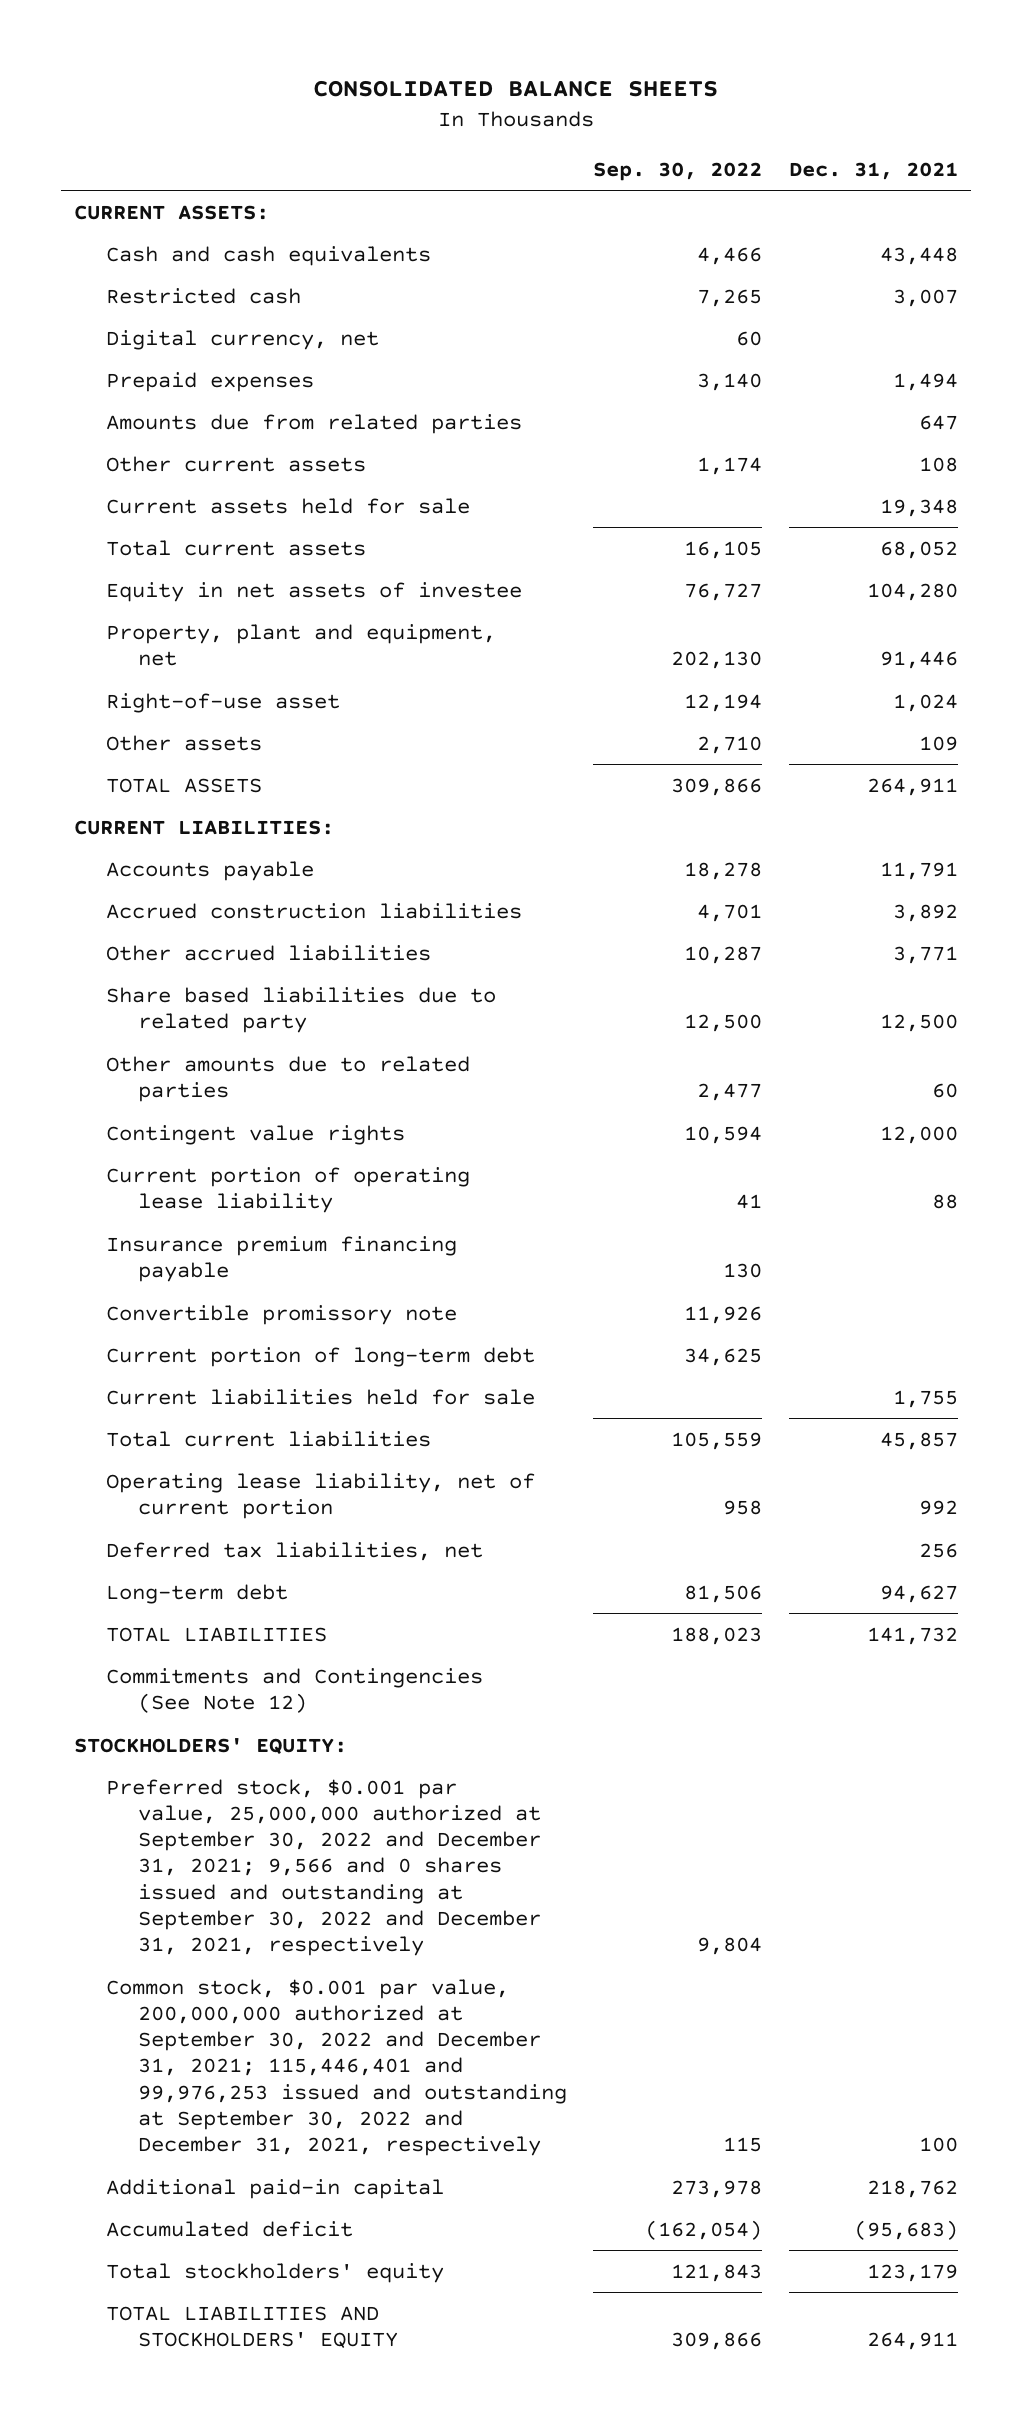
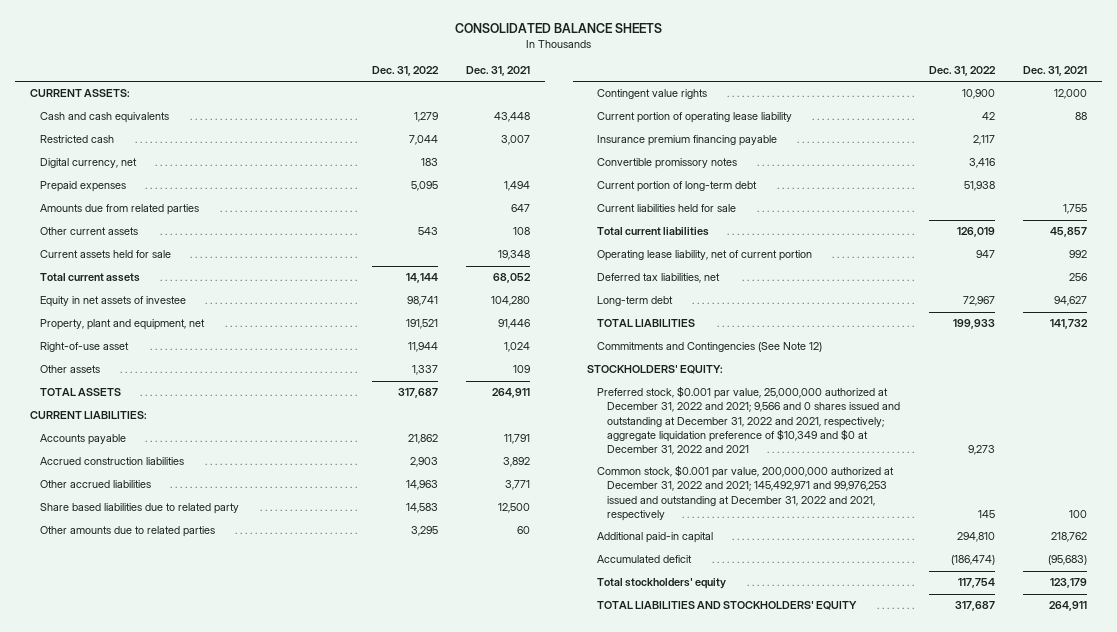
- | Sep. 30, 2022 | Dec. 31, 2021
+ | Dec. 31, 2022 | Dec. 31, 2021
- Convertible promissory note | 11,926 |
+ Convertible promissory notes | 3,416 |
- Preferred stock, $0.001 par value, 25,000,000 authorized at September 30, 2022 and December 31, 2021; 9,566 and 0 shares issued and outstanding at September 30, 2022 and December 31, 2021, respectively | 9,804 |
- Common stock, $0.001 par value, 200,000,000 authorized at September 30, 2022 and December 31, 2021; 115,446,401 and 99,976,253 issued and outstanding at September 30, 2022 and December 31, 2021, respectively | 115 | 100
+ Preferred stock, $0.001 par value, 25,000,000 authorized at December 31, 2022 and 2021; 9,566 and 0 shares issued and outstanding at December 31, 2022 and 2021, respectively; aggregate liquidation preference of $10,349 and $0 at December 31, 2022 and 2021 | 9,273 |
+ Common stock, $0.001 par value, 200,000,000 authorized at December 31, 2022 and 2021; 145,492,971 and 99,976,253 issued and outstanding at December 31, 2022 and 2021, respectively | 145 | 100

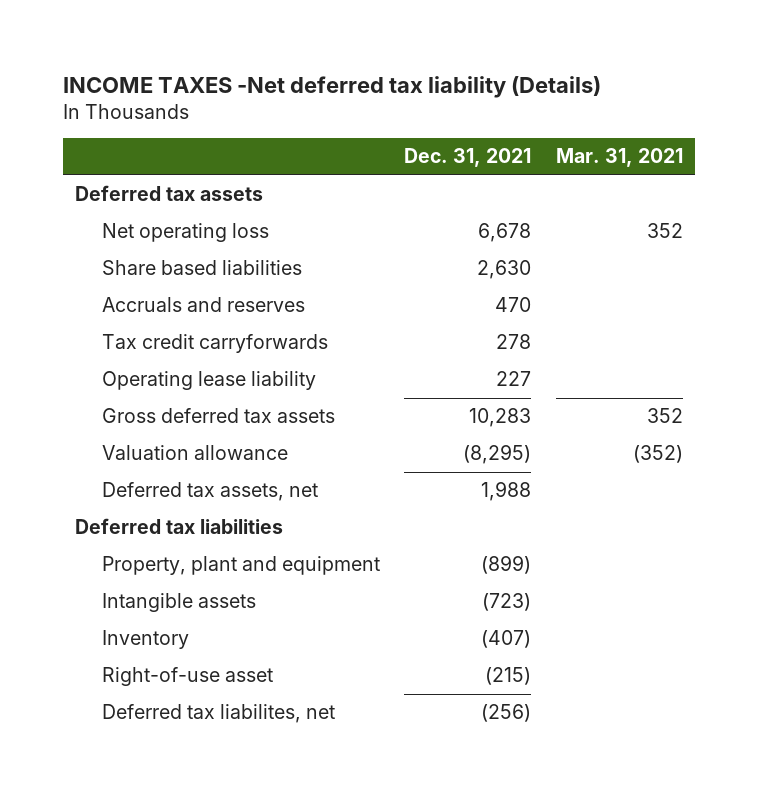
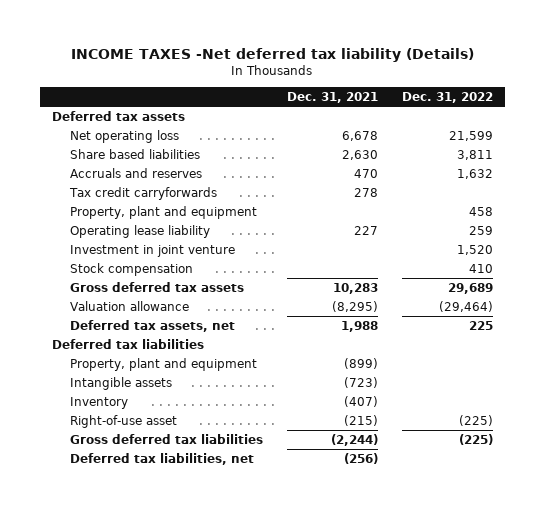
- | Dec. 31, 2021 | Mar. 31, 2021
+ | Dec. 31, 2021 | Dec. 31, 2022
+ Property, plant and equipment | | 458
+ Investment in joint venture | | 1,520
+ Stock compensation | | 410
- Deferred tax liabilites, net | (256) |
+ Gross deferred tax liabilities | (2,244) | (225)
+ Deferred tax liabilities, net | (256) |

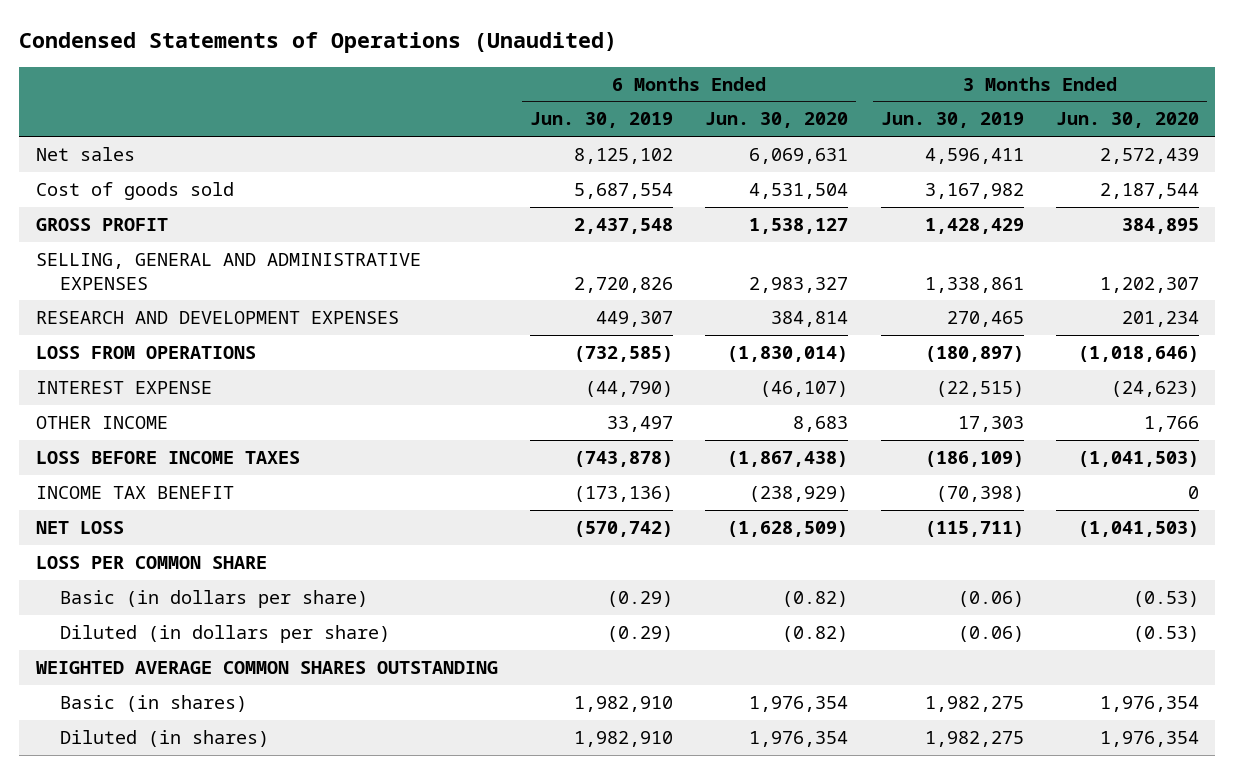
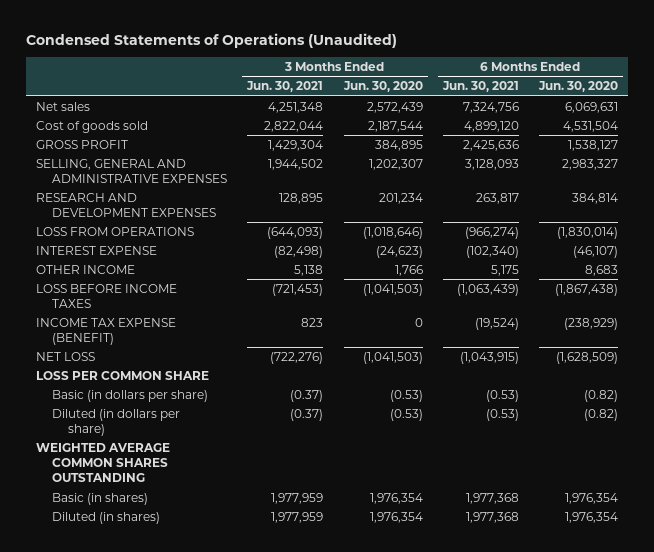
- | 6 Months Ended Jun. 30, 2019 | 6 Months Ended Jun. 30, 2020 | 3 Months Ended Jun. 30, 2019 | 3 Months Ended Jun. 30, 2020
+ | 3 Months Ended Jun. 30, 2021 | 3 Months Ended Jun. 30, 2020 | 6 Months Ended Jun. 30, 2021 | 6 Months Ended Jun. 30, 2020
- INCOME TAX BENEFIT | (173,136) | (238,929) | (70,398) | 0
+ INCOME TAX EXPENSE (BENEFIT) | 823 | 0 | (19,524) | (238,929)

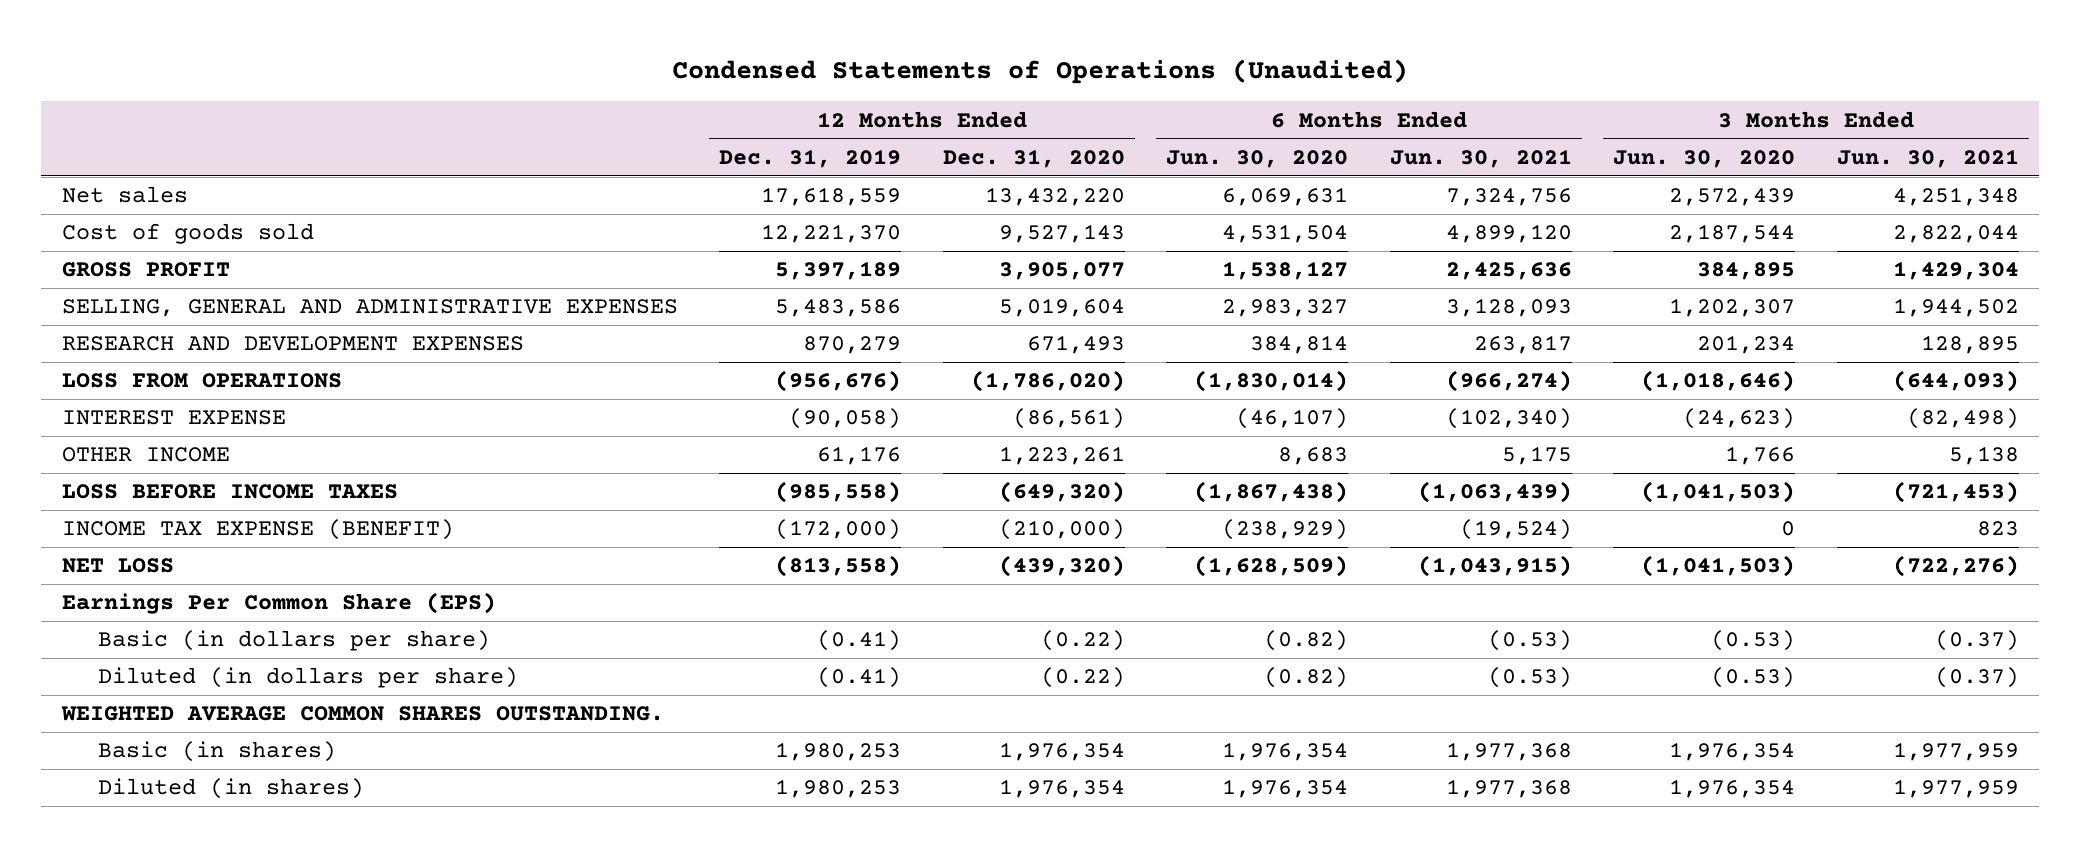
- | 3 Months Ended Jun. 30, 2021 | 3 Months Ended Jun. 30, 2020 | 6 Months Ended Jun. 30, 2021 | 6 Months Ended Jun. 30, 2020
+ | 12 Months Ended Dec. 31, 2019 | 12 Months Ended Dec. 31, 2020 | 6 Months Ended Jun. 30, 2020 | 6 Months Ended Jun. 30, 2021 | 3 Months Ended Jun. 30, 2020 | 3 Months Ended Jun. 30, 2021
- LOSS PER COMMON SHARE
+ Earnings Per Common Share (EPS)
- WEIGHTED AVERAGE COMMON SHARES OUTSTANDING
+ WEIGHTED AVERAGE COMMON SHARES OUTSTANDING.

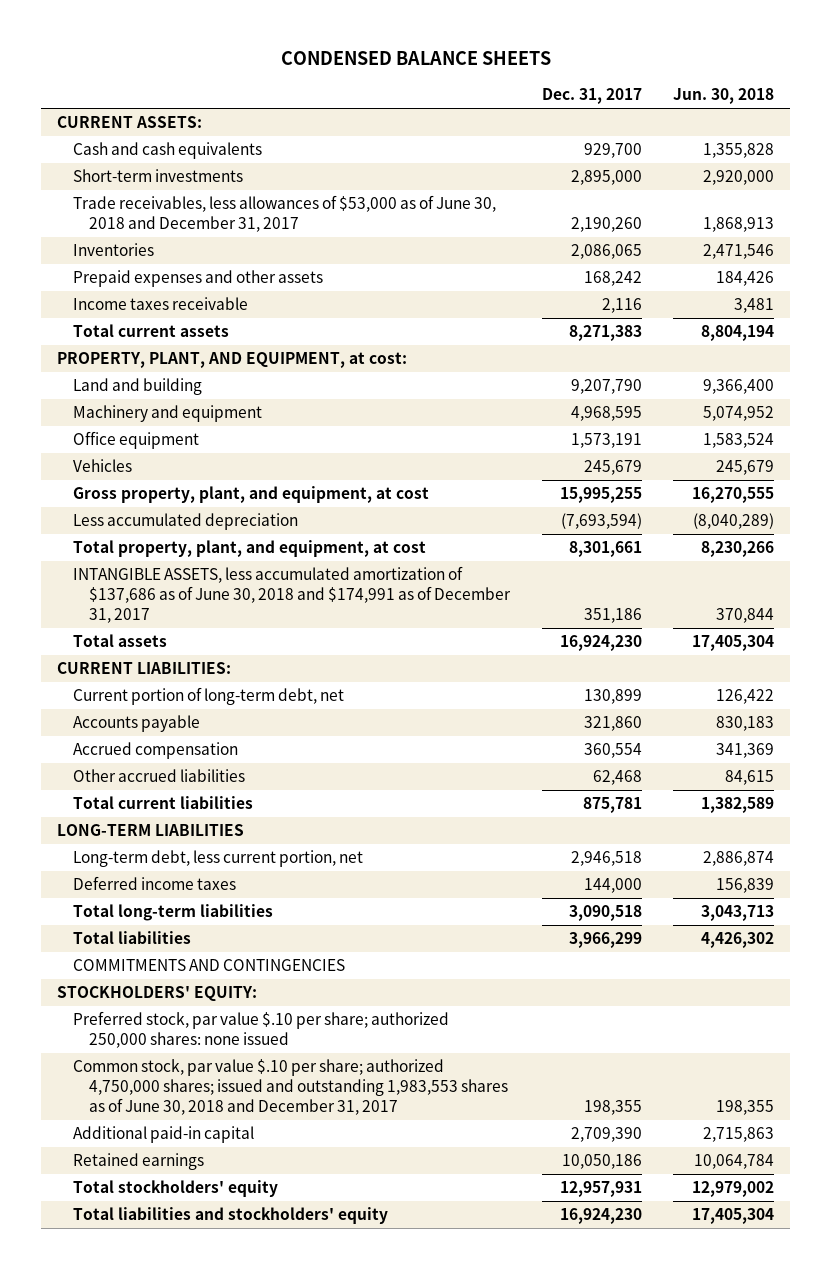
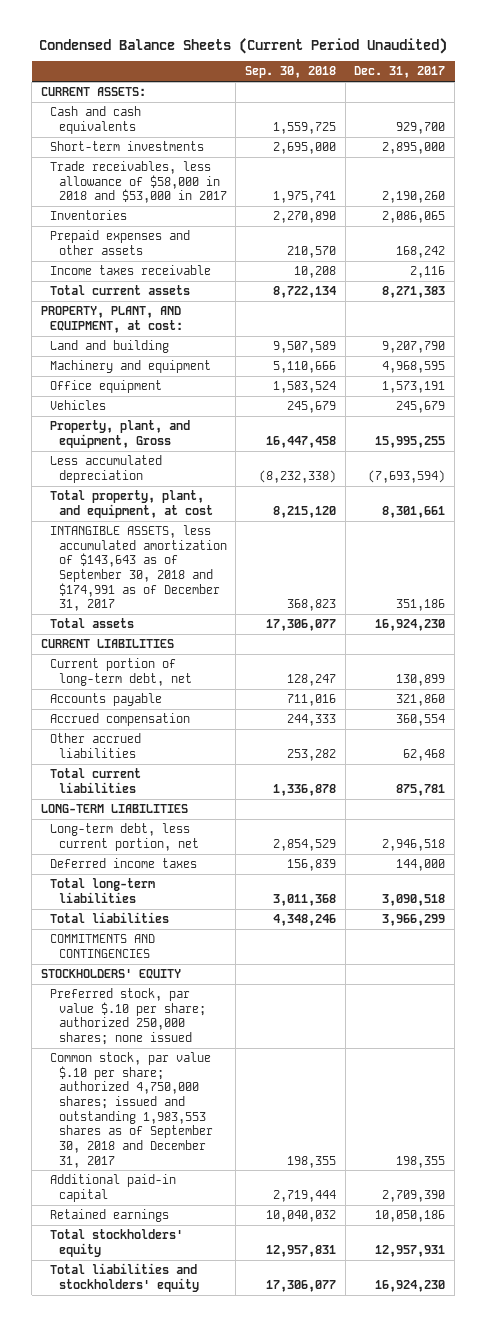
- CONDENSED BALANCE SHEETS
+ Condensed Balance Sheets (Current Period Unaudited)
- | Dec. 31, 2017 | Jun. 30, 2018
+ | Sep. 30, 2018 | Dec. 31, 2017
- Trade receivables, less allowances of $53,000 as of June 30, 2018 and December 31, 2017 | 2,190,260 | 1,868,913
+ Trade receivables, less allowance of $58,000 in 2018 and $53,000 in 2017 | 1,975,741 | 2,190,260
- Gross property, plant, and equipment, at cost | 15,995,255 | 16,270,555
+ Property, plant, and equipment, Gross | 16,447,458 | 15,995,255
- INTANGIBLE ASSETS, less accumulated amortization of $137,686 as of June 30, 2018 and $174,991 as of December 31, 2017 | 351,186 | 370,844
+ INTANGIBLE ASSETS, less accumulated amortization of $143,643 as of September 30, 2018 and $174,991 as of December 31, 2017 | 368,823 | 351,186
- CURRENT LIABILITIES:
+ CURRENT LIABILITIES
- STOCKHOLDERS' EQUITY:
- Preferred stock, par value $.10 per share; authorized 250,000 shares: none issued
- Common stock, par value $.10 per share; authorized 4,750,000 shares; issued and outstanding 1,983,553 shares as of June 30, 2018 and December 31, 2017 | 198,355 | 198,355
+ STOCKHOLDERS' EQUITY
+ Preferred stock, par value $.10 per share; authorized 250,000 shares; none issued
+ Common stock, par value $.10 per share; authorized 4,750,000 shares; issued and outstanding 1,983,553 shares as of September 30, 2018 and December 31, 2017 | 198,355 | 198,355

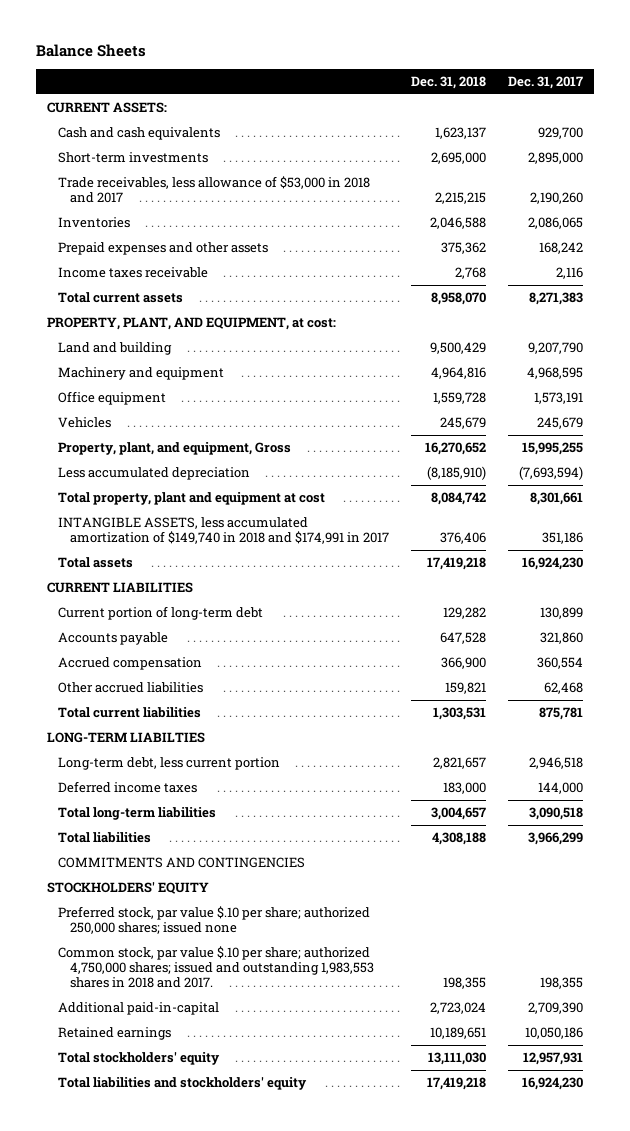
- Condensed Balance Sheets (Current Period Unaudited)
+ Balance Sheets
- | Sep. 30, 2018 | Dec. 31, 2017
+ | Dec. 31, 2018 | Dec. 31, 2017
- Trade receivables, less allowance of $58,000 in 2018 and $53,000 in 2017 | 1,975,741 | 2,190,260
+ Trade receivables, less allowance of $53,000 in 2018 and 2017 | 2,215,215 | 2,190,260
- Total property, plant, and equipment, at cost | 8,215,120 | 8,301,661
- INTANGIBLE ASSETS, less accumulated amortization of $143,643 as of September 30, 2018 and $174,991 as of December 31, 2017 | 368,823 | 351,186
+ Total property, plant and equipment at cost | 8,084,742 | 8,301,661
+ INTANGIBLE ASSETS, less accumulated amortization of $149,740 in 2018 and $174,991 in 2017 | 376,406 | 351,186
- Current portion of long-term debt, net | 128,247 | 130,899
+ Current portion of long-term debt | 129,282 | 130,899
- LONG-TERM LIABILITIES
- Long-term debt, less current portion, net | 2,854,529 | 2,946,518
+ LONG-TERM LIABILTIES
+ Long-term debt, less current portion | 2,821,657 | 2,946,518
- Preferred stock, par value $.10 per share; authorized 250,000 shares; none issued
- Common stock, par value $.10 per share; authorized 4,750,000 shares; issued and outstanding 1,983,553 shares as of September 30, 2018 and December 31, 2017 | 198,355 | 198,355
- Additional paid-in capital | 2,719,444 | 2,709,390
+ Preferred stock, par value $.10 per share; authorized 250,000 shares; issued none
+ Common stock, par value $.10 per share; authorized 4,750,000 shares; issued and outstanding 1,983,553 shares in 2018 and 2017. | 198,355 | 198,355
+ Additional paid-in-capital | 2,723,024 | 2,709,390

